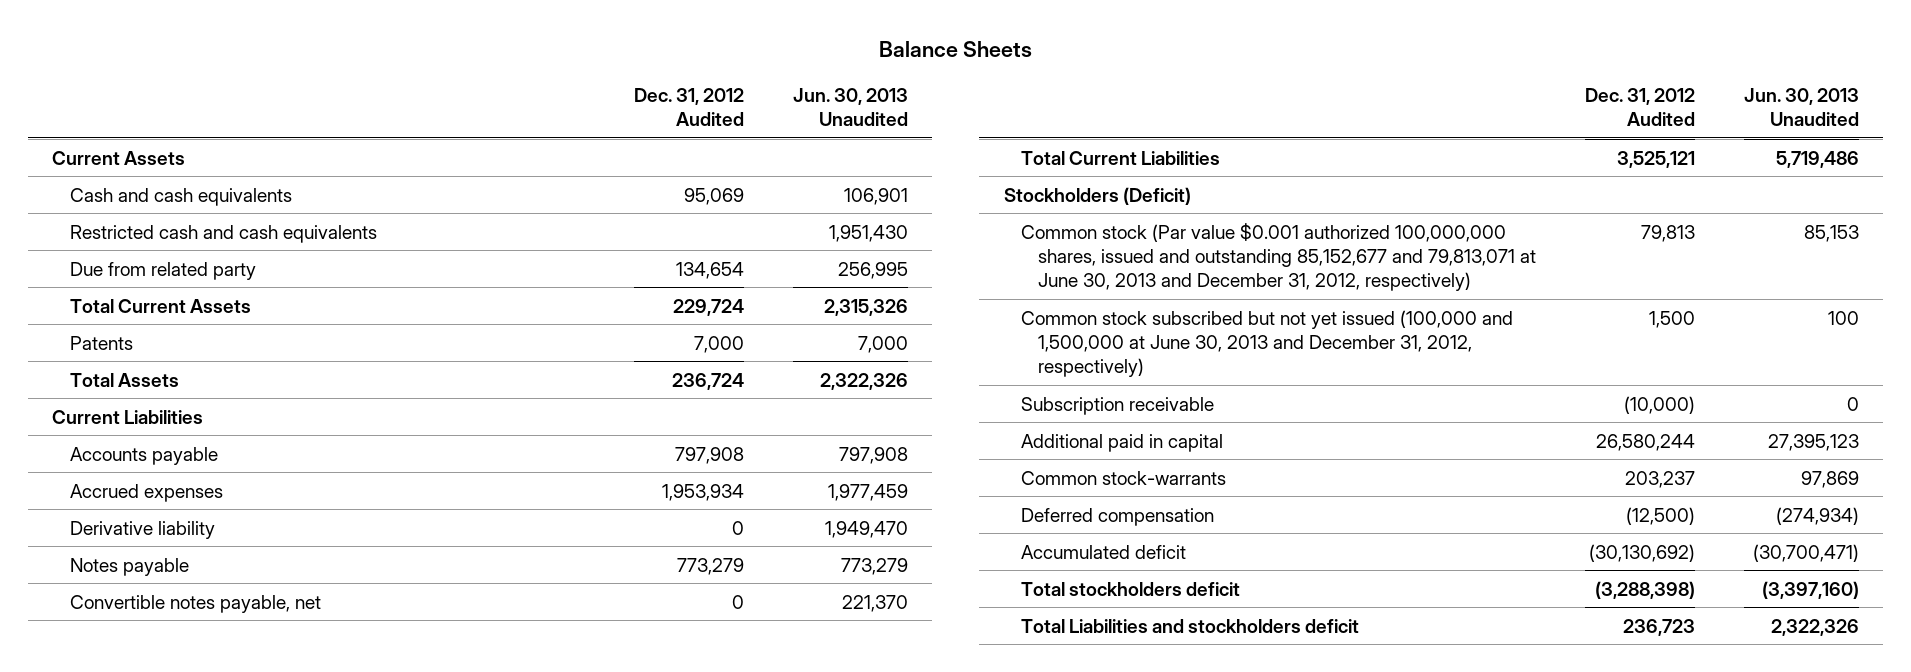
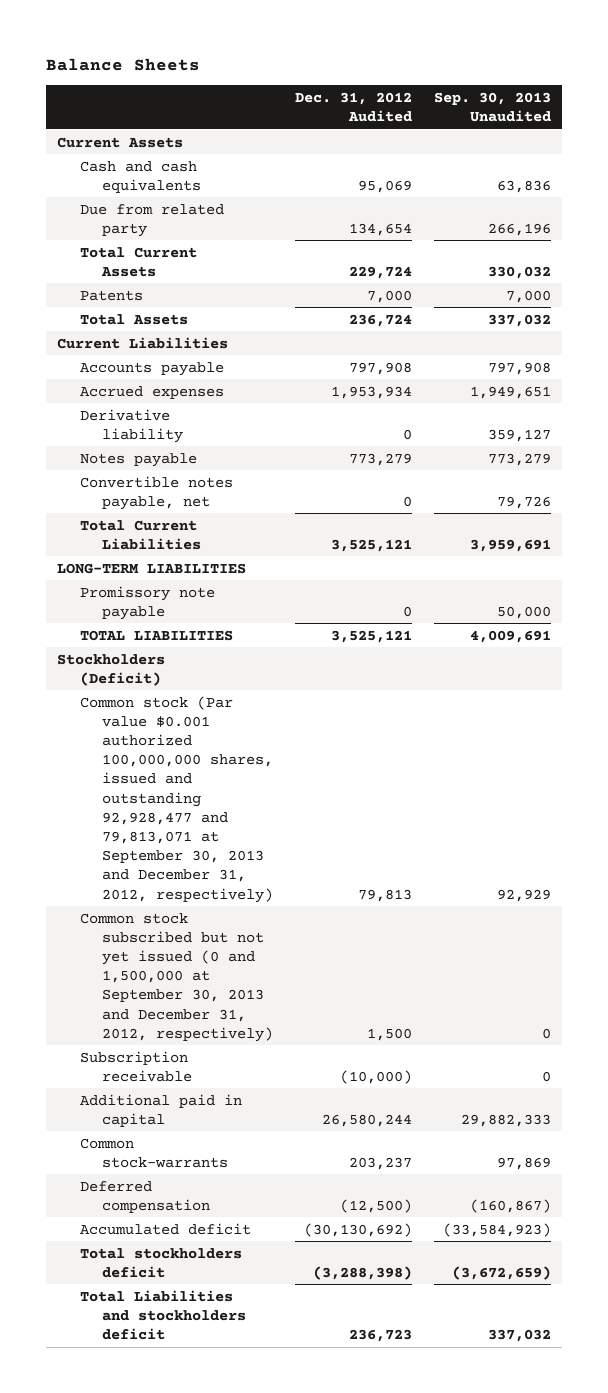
- | Dec. 31, 2012 Audited | Jun. 30, 2013 Unaudited
+ | Dec. 31, 2012 Audited | Sep. 30, 2013 Unaudited
- Restricted cash and cash equivalents | | 1,951,430
+ LONG-TERM LIABILITIES
+ Promissory note payable | 0 | 50,000
+ TOTAL LIABILITIES | 3,525,121 | 4,009,691
- Common stock (Par value $0.001 authorized 100,000,000 shares, issued and outstanding 85,152,677 and 79,813,071 at June 30, 2013 and December 31, 2012, respectively) | 79,813 | 85,153
- Common stock subscribed but not yet issued (100,000 and 1,500,000 at June 30, 2013 and December 31, 2012, respectively) | 1,500 | 100
+ Common stock (Par value $0.001 authorized 100,000,000 shares, issued and outstanding 92,928,477 and 79,813,071 at September 30, 2013 and December 31, 2012, respectively) | 79,813 | 92,929
+ Common stock subscribed but not yet issued (0 and 1,500,000 at September 30, 2013 and December 31, 2012, respectively) | 1,500 | 0

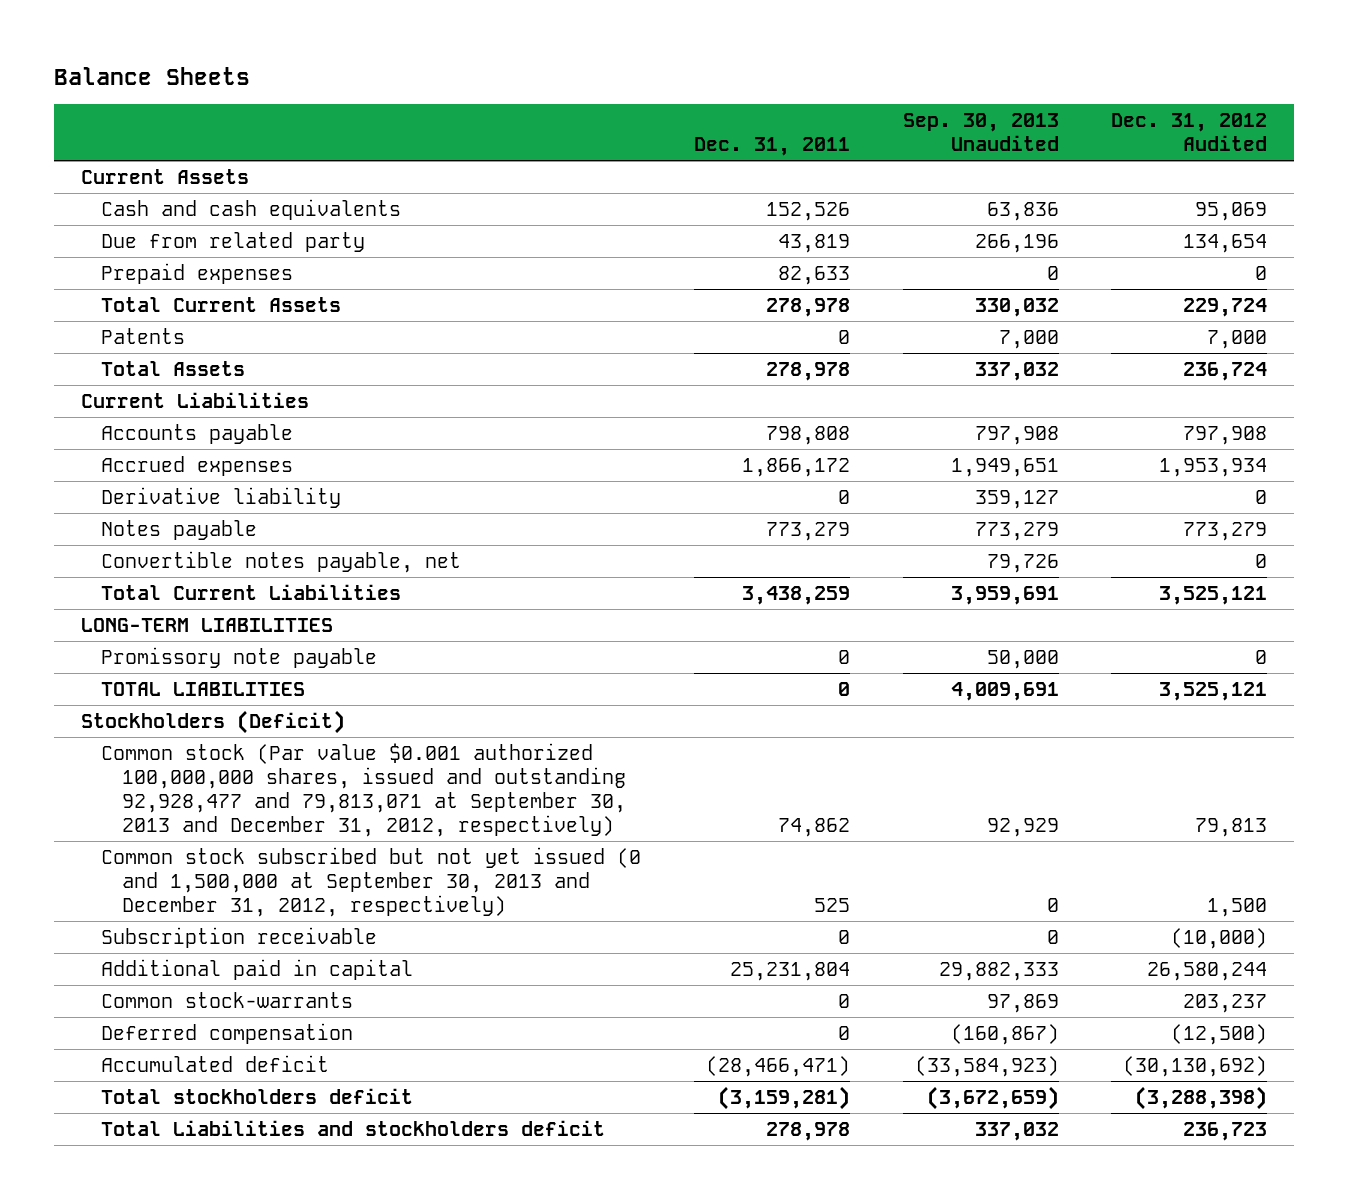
- | Dec. 31, 2012 Audited | Sep. 30, 2013 Unaudited
+ | Dec. 31, 2011 | Sep. 30, 2013 Unaudited | Dec. 31, 2012 Audited
+ Prepaid expenses | 82,633 | 0 | 0

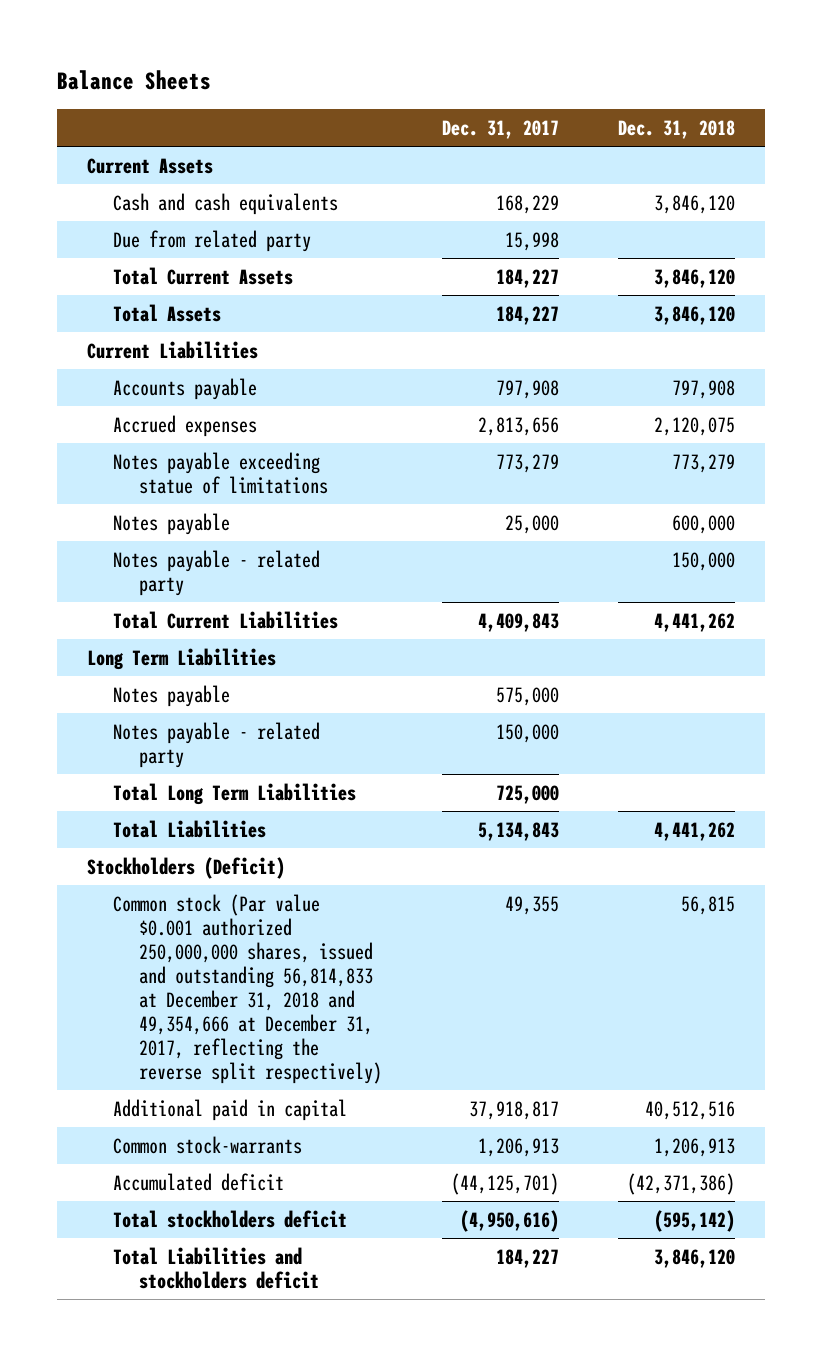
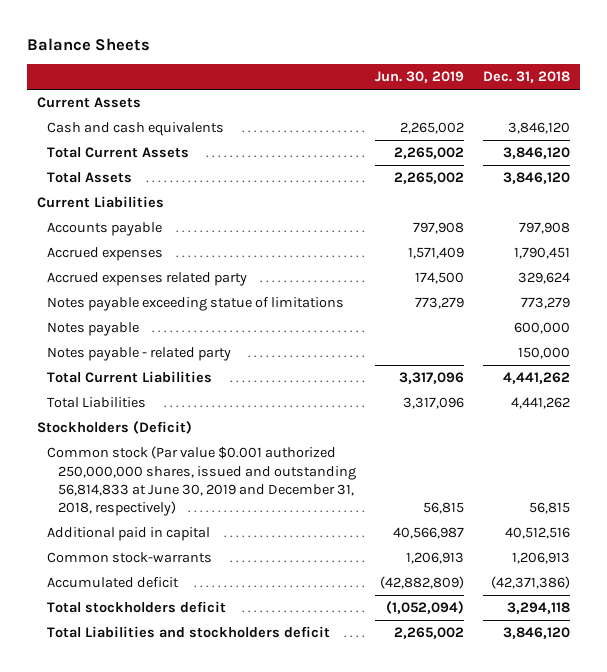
- | Dec. 31, 2017 | Dec. 31, 2018
+ | Jun. 30, 2019 | Dec. 31, 2018
- Due from related party | 15,998 |
- Accrued expenses | 2,813,656 | 2,120,075
+ Accrued expenses | 1,571,409 | 1,790,451
+ Accrued expenses related party | 174,500 | 329,624
- Long Term Liabilities
- Notes payable | 575,000 |
- Notes payable - related party | 150,000 |
- Total Long Term Liabilities | 725,000 |
- Common stock (Par value $0.001 authorized 250,000,000 shares, issued and outstanding 56,814,833 at December 31, 2018 and 49,354,666 at December 31, 2017, reflecting the reverse split respectively) | 49,355 | 56,815
+ Common stock (Par value $0.001 authorized 250,000,000 shares, issued and outstanding 56,814,833 at June 30, 2019 and December 31, 2018, respectively) | 56,815 | 56,815
- Total stockholders deficit | (4,950,616) | (595,142)
+ Total stockholders deficit | (1,052,094) | 3,294,118

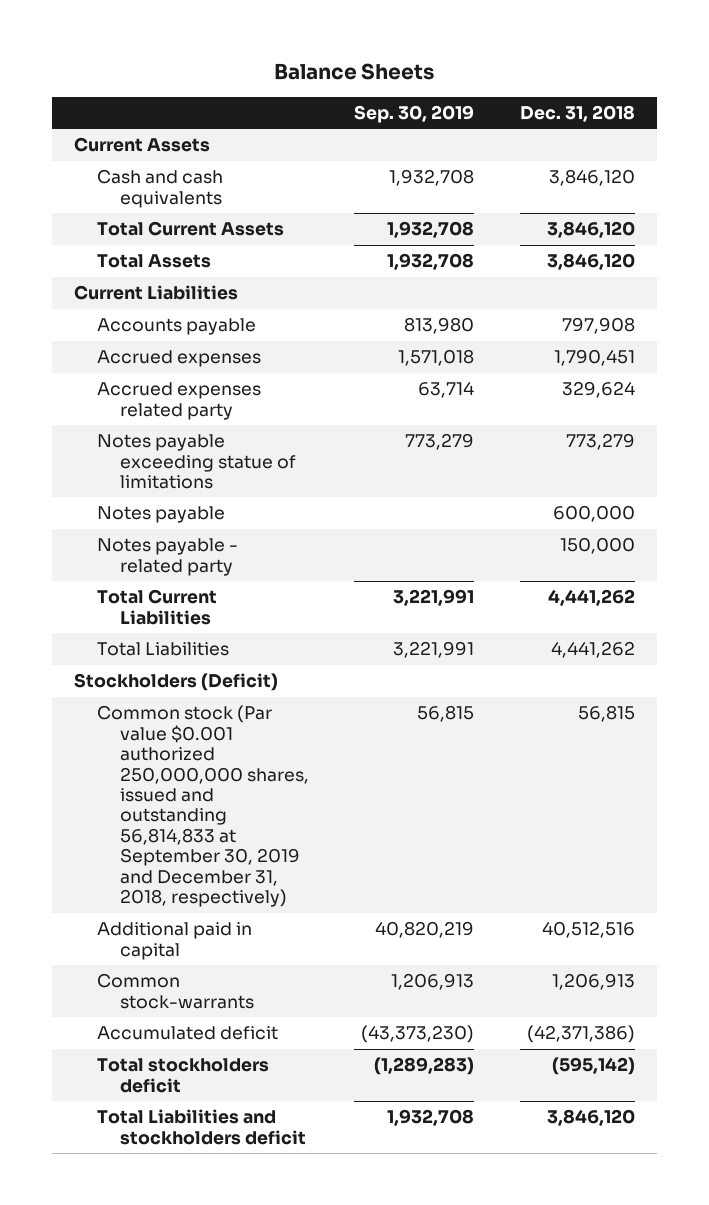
- | Jun. 30, 2019 | Dec. 31, 2018
+ | Sep. 30, 2019 | Dec. 31, 2018
- Common stock (Par value $0.001 authorized 250,000,000 shares, issued and outstanding 56,814,833 at June 30, 2019 and December 31, 2018, respectively) | 56,815 | 56,815
+ Common stock (Par value $0.001 authorized 250,000,000 shares, issued and outstanding 56,814,833 at September 30, 2019 and December 31, 2018, respectively) | 56,815 | 56,815
- Total stockholders deficit | (1,052,094) | 3,294,118
+ Total stockholders deficit | (1,289,283) | (595,142)

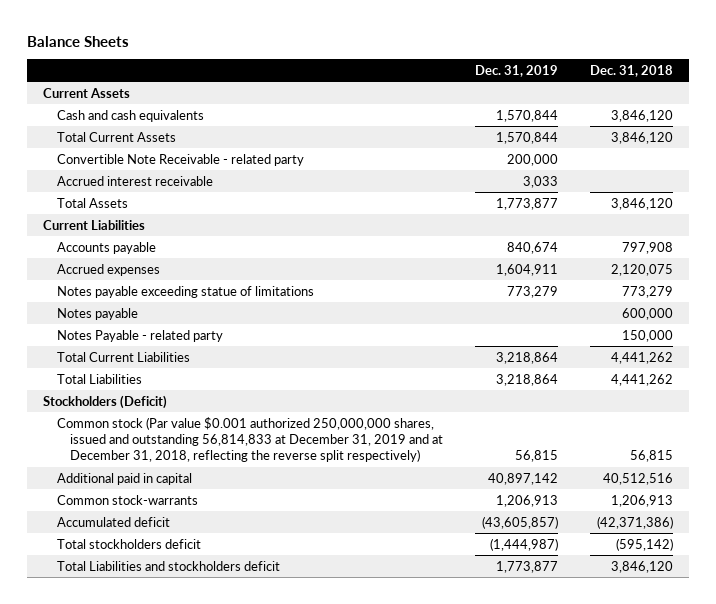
- | Sep. 30, 2019 | Dec. 31, 2018
+ | Dec. 31, 2019 | Dec. 31, 2018
+ Convertible Note Receivable - related party | 200,000 |
+ Accrued interest receivable | 3,033 |
- Accrued expenses | 1,571,018 | 1,790,451
- Accrued expenses related party | 63,714 | 329,624
+ Accrued expenses | 1,604,911 | 2,120,075
- Notes payable - related party | | 150,000
+ Notes Payable - related party | | 150,000
- Common stock (Par value $0.001 authorized 250,000,000 shares, issued and outstanding 56,814,833 at September 30, 2019 and December 31, 2018, respectively) | 56,815 | 56,815
+ Common stock (Par value $0.001 authorized 250,000,000 shares, issued and outstanding 56,814,833 at December 31, 2019 and at December 31, 2018, reflecting the reverse split respectively) | 56,815 | 56,815

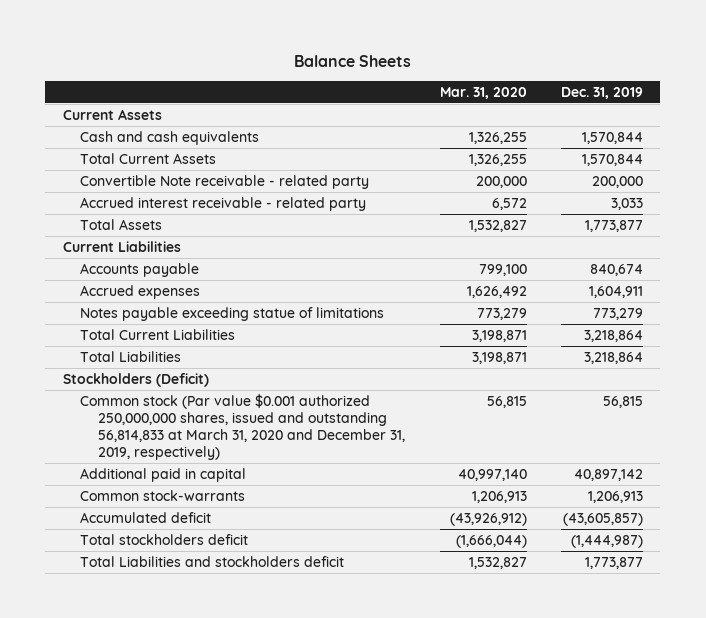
- | Dec. 31, 2019 | Dec. 31, 2018
+ | Mar. 31, 2020 | Dec. 31, 2019
- Convertible Note Receivable - related party | 200,000 |
- Accrued interest receivable | 3,033 |
+ Convertible Note receivable - related party | 200,000 | 200,000
+ Accrued interest receivable - related party | 6,572 | 3,033
- Notes payable | | 600,000
- Notes Payable - related party | | 150,000
- Common stock (Par value $0.001 authorized 250,000,000 shares, issued and outstanding 56,814,833 at December 31, 2019 and at December 31, 2018, reflecting the reverse split respectively) | 56,815 | 56,815
+ Common stock (Par value $0.001 authorized 250,000,000 shares, issued and outstanding 56,814,833 at March 31, 2020 and December 31, 2019, respectively) | 56,815 | 56,815

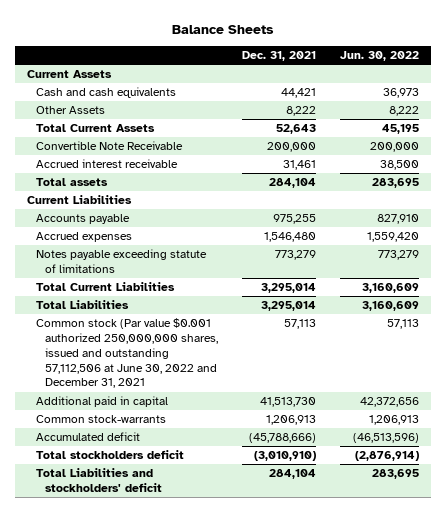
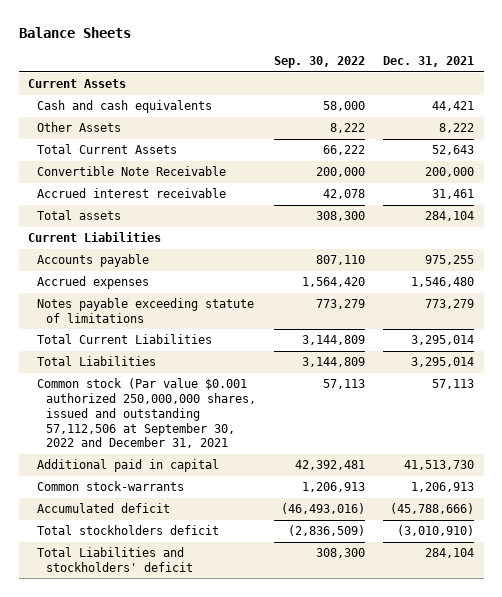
- | Dec. 31, 2021 | Jun. 30, 2022
+ | Sep. 30, 2022 | Dec. 31, 2021
- Common stock (Par value $0.001 authorized 250,000,000 shares, issued and outstanding 57,112,506 at June 30, 2022 and December 31, 2021 | 57,113 | 57,113
+ Common stock (Par value $0.001 authorized 250,000,000 shares, issued and outstanding 57,112,506 at September 30, 2022 and December 31, 2021 | 57,113 | 57,113

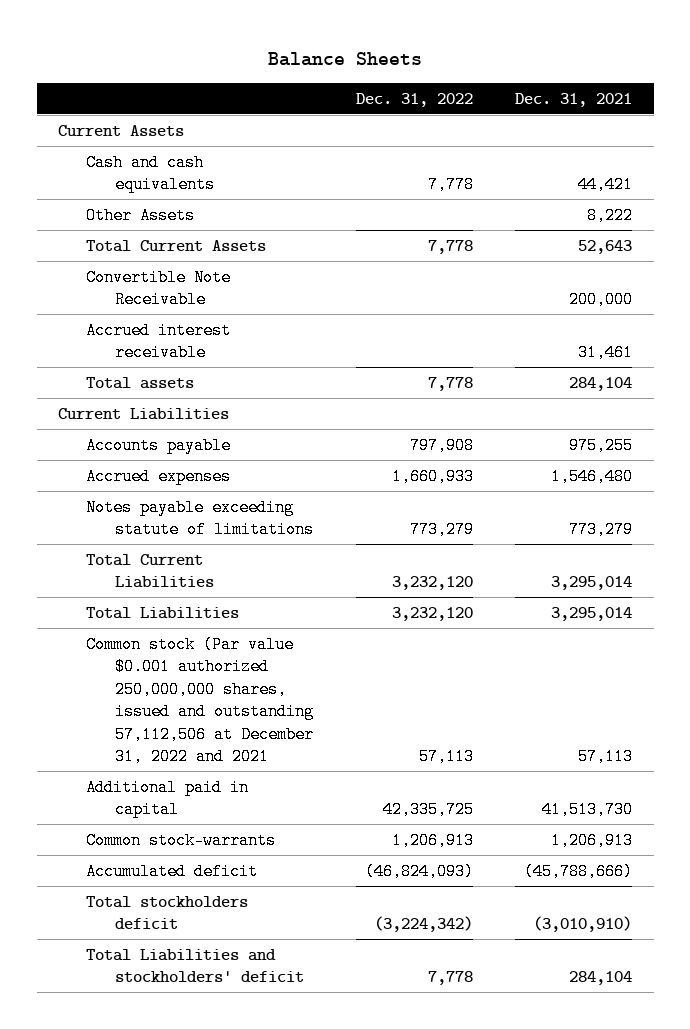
- | Sep. 30, 2022 | Dec. 31, 2021
+ | Dec. 31, 2022 | Dec. 31, 2021
- Common stock (Par value $0.001 authorized 250,000,000 shares, issued and outstanding 57,112,506 at September 30, 2022 and December 31, 2021 | 57,113 | 57,113
+ Common stock (Par value $0.001 authorized 250,000,000 shares, issued and outstanding 57,112,506 at December 31, 2022 and 2021 | 57,113 | 57,113

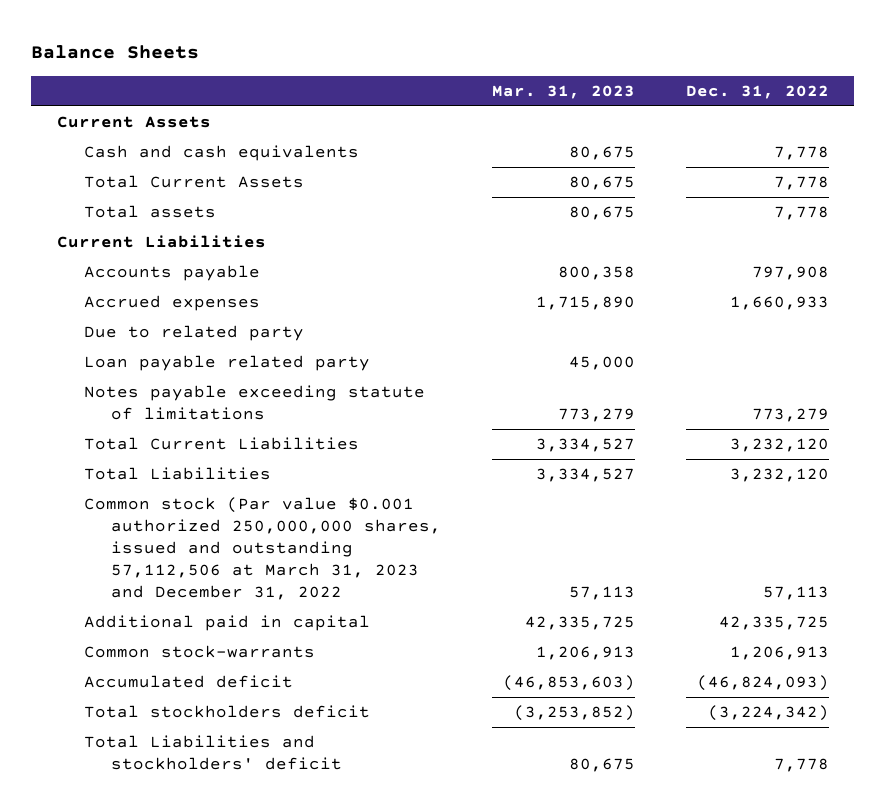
- | Dec. 31, 2022 | Dec. 31, 2021
+ | Mar. 31, 2023 | Dec. 31, 2022
- Other Assets | | 8,222
- Convertible Note Receivable | | 200,000
- Accrued interest receivable | | 31,461
+ Due to related party
+ Loan payable related party | 45,000 |
- Common stock (Par value $0.001 authorized 250,000,000 shares, issued and outstanding 57,112,506 at December 31, 2022 and 2021 | 57,113 | 57,113
+ Common stock (Par value $0.001 authorized 250,000,000 shares, issued and outstanding 57,112,506 at March 31, 2023 and December 31, 2022 | 57,113 | 57,113

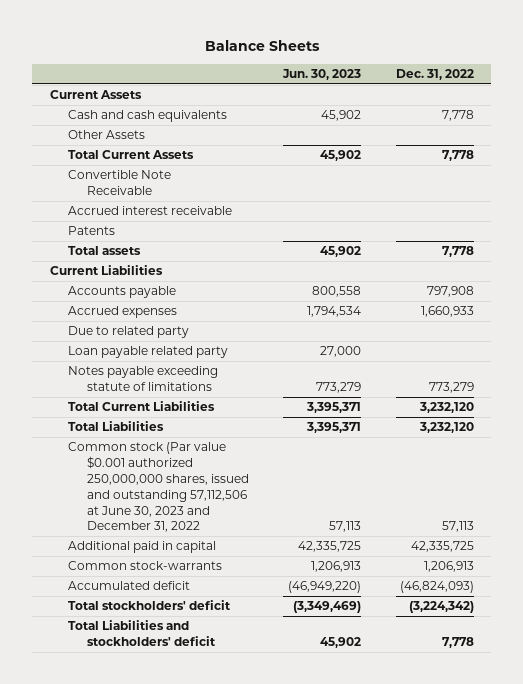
- | Mar. 31, 2023 | Dec. 31, 2022
+ | Jun. 30, 2023 | Dec. 31, 2022
+ Other Assets
+ Convertible Note Receivable
+ Accrued interest receivable
+ Patents
- Common stock (Par value $0.001 authorized 250,000,000 shares, issued and outstanding 57,112,506 at March 31, 2023 and December 31, 2022 | 57,113 | 57,113
+ Common stock (Par value $0.001 authorized 250,000,000 shares, issued and outstanding 57,112,506 at June 30, 2023 and December 31, 2022 | 57,113 | 57,113
- Total stockholders deficit | (3,253,852) | (3,224,342)
+ Total stockholders' deficit | (3,349,469) | (3,224,342)

